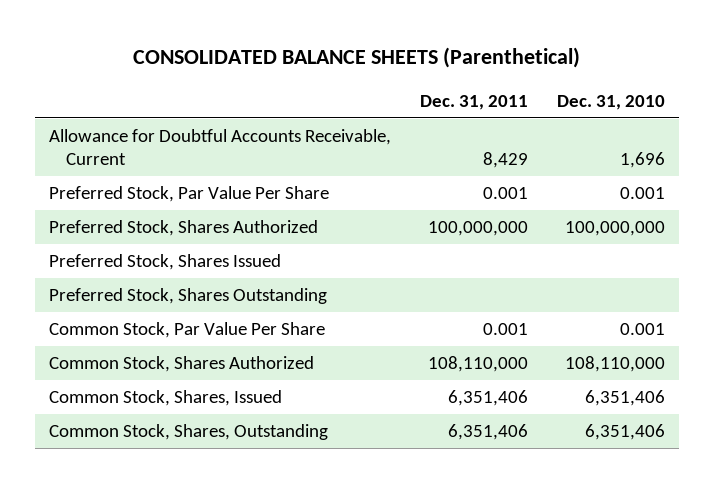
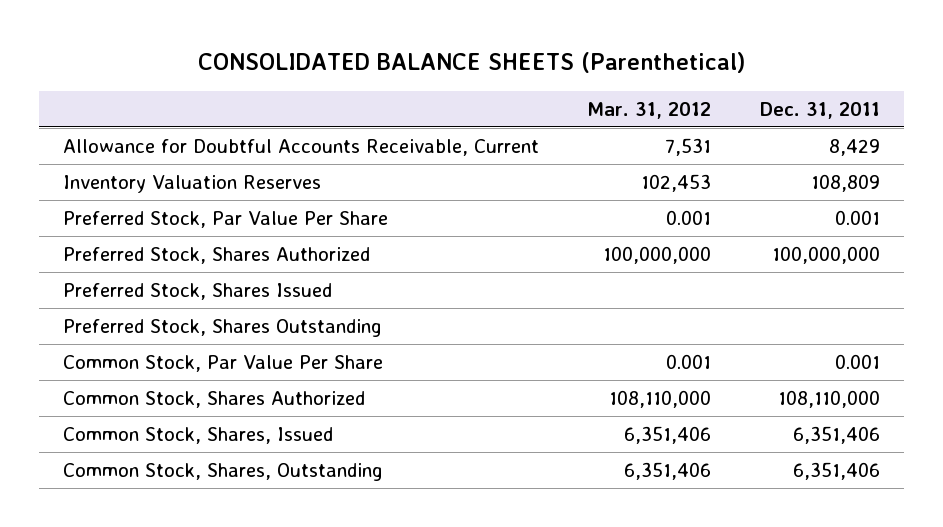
- | Dec. 31, 2011 | Dec. 31, 2010
+ | Mar. 31, 2012 | Dec. 31, 2011
+ Inventory Valuation Reserves | 102,453 | 108,809

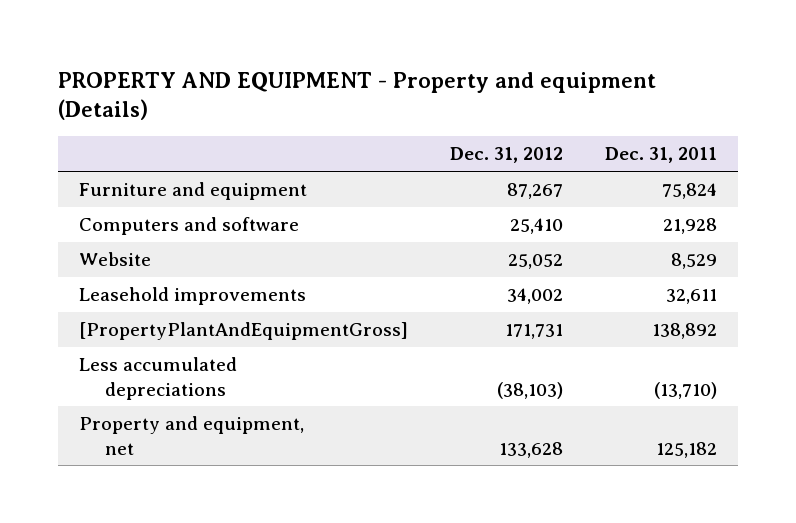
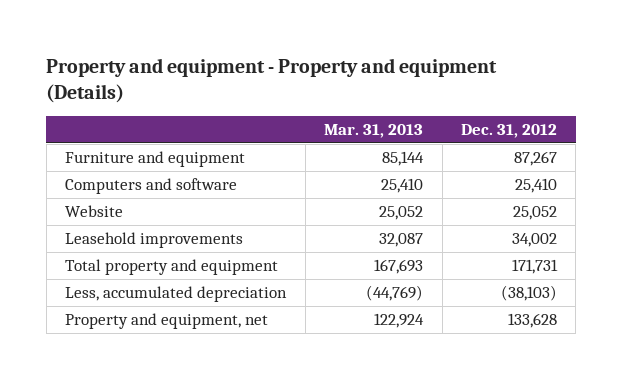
- PROPERTY AND EQUIPMENT - Property and equipment (Details)
+ Property and equipment - Property and equipment (Details)
- | Dec. 31, 2012 | Dec. 31, 2011
+ | Mar. 31, 2013 | Dec. 31, 2012
- [PropertyPlantAndEquipmentGross] | 171,731 | 138,892
- Less accumulated depreciations | (38,103) | (13,710)
+ Total property and equipment | 167,693 | 171,731
+ Less, accumulated depreciation | (44,769) | (38,103)

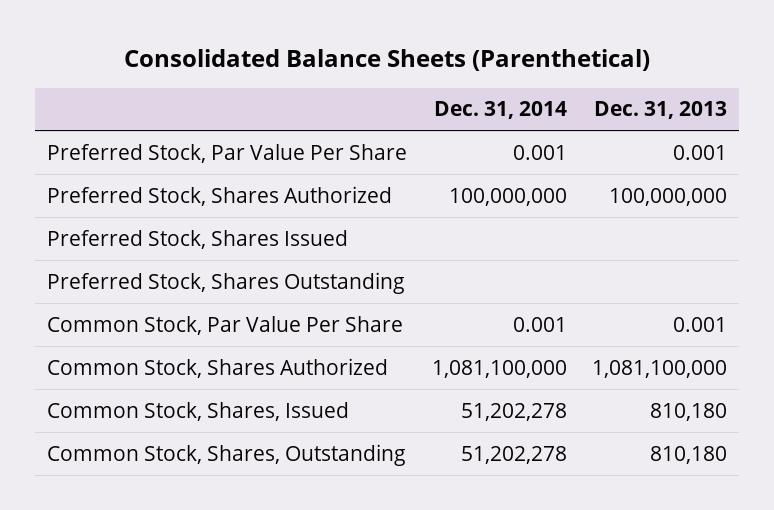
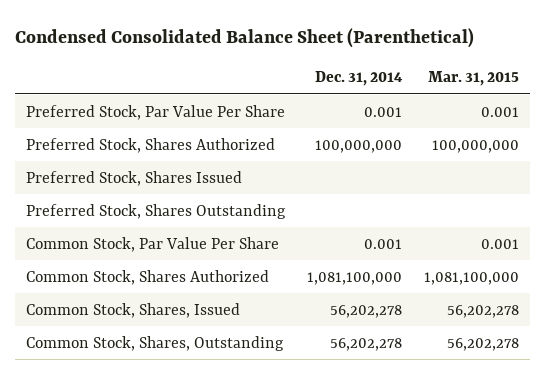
- Consolidated Balance Sheets (Parenthetical)
+ Condensed Consolidated Balance Sheet (Parenthetical)
- | Dec. 31, 2014 | Dec. 31, 2013
+ | Dec. 31, 2014 | Mar. 31, 2015
- Common Stock, Shares, Issued | 51,202,278 | 810,180
- Common Stock, Shares, Outstanding | 51,202,278 | 810,180
+ Common Stock, Shares, Issued | 56,202,278 | 56,202,278
+ Common Stock, Shares, Outstanding | 56,202,278 | 56,202,278

